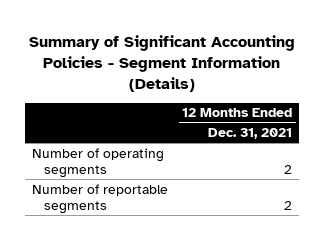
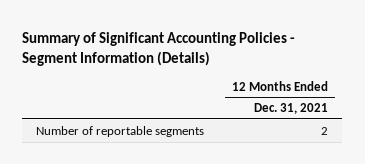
- Number of operating segments | 2

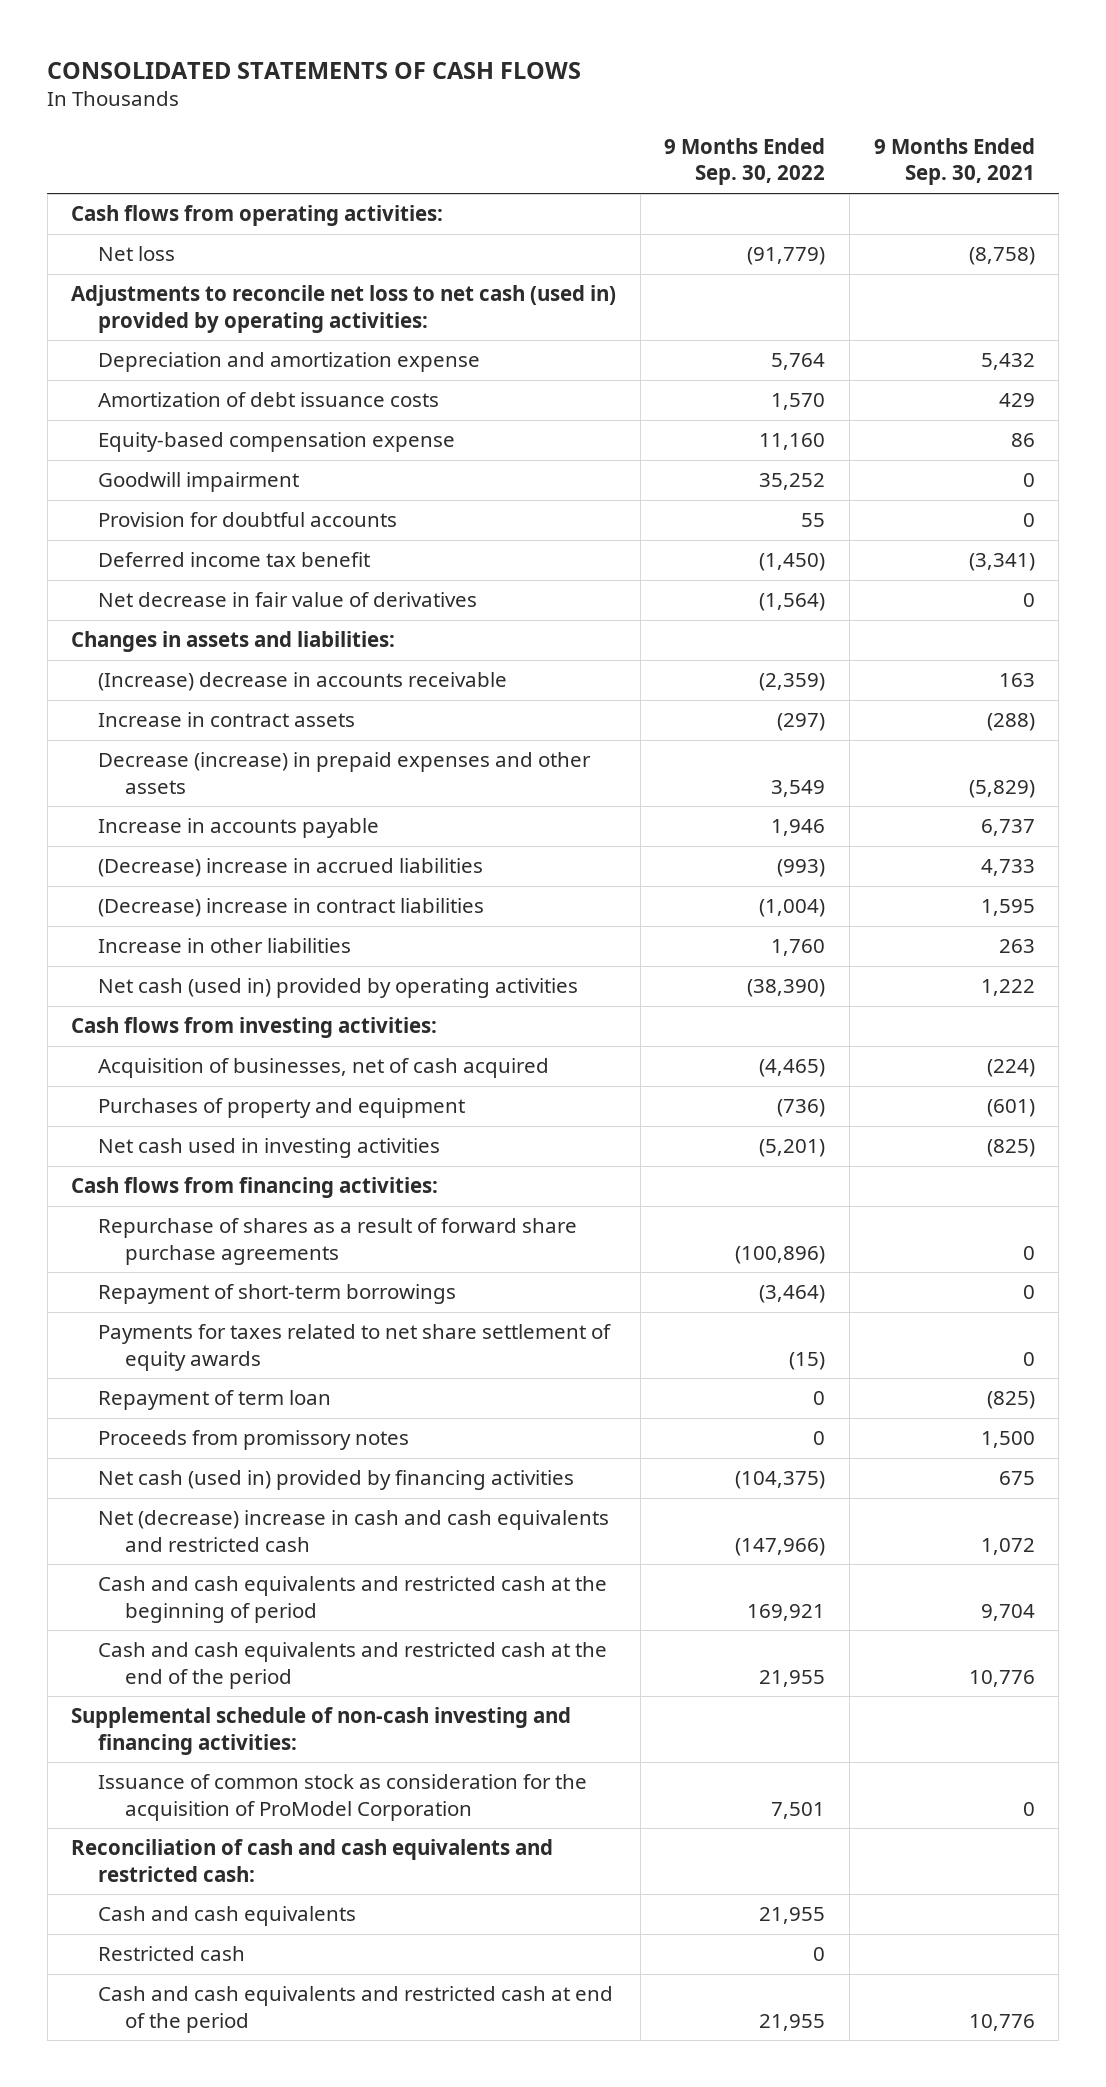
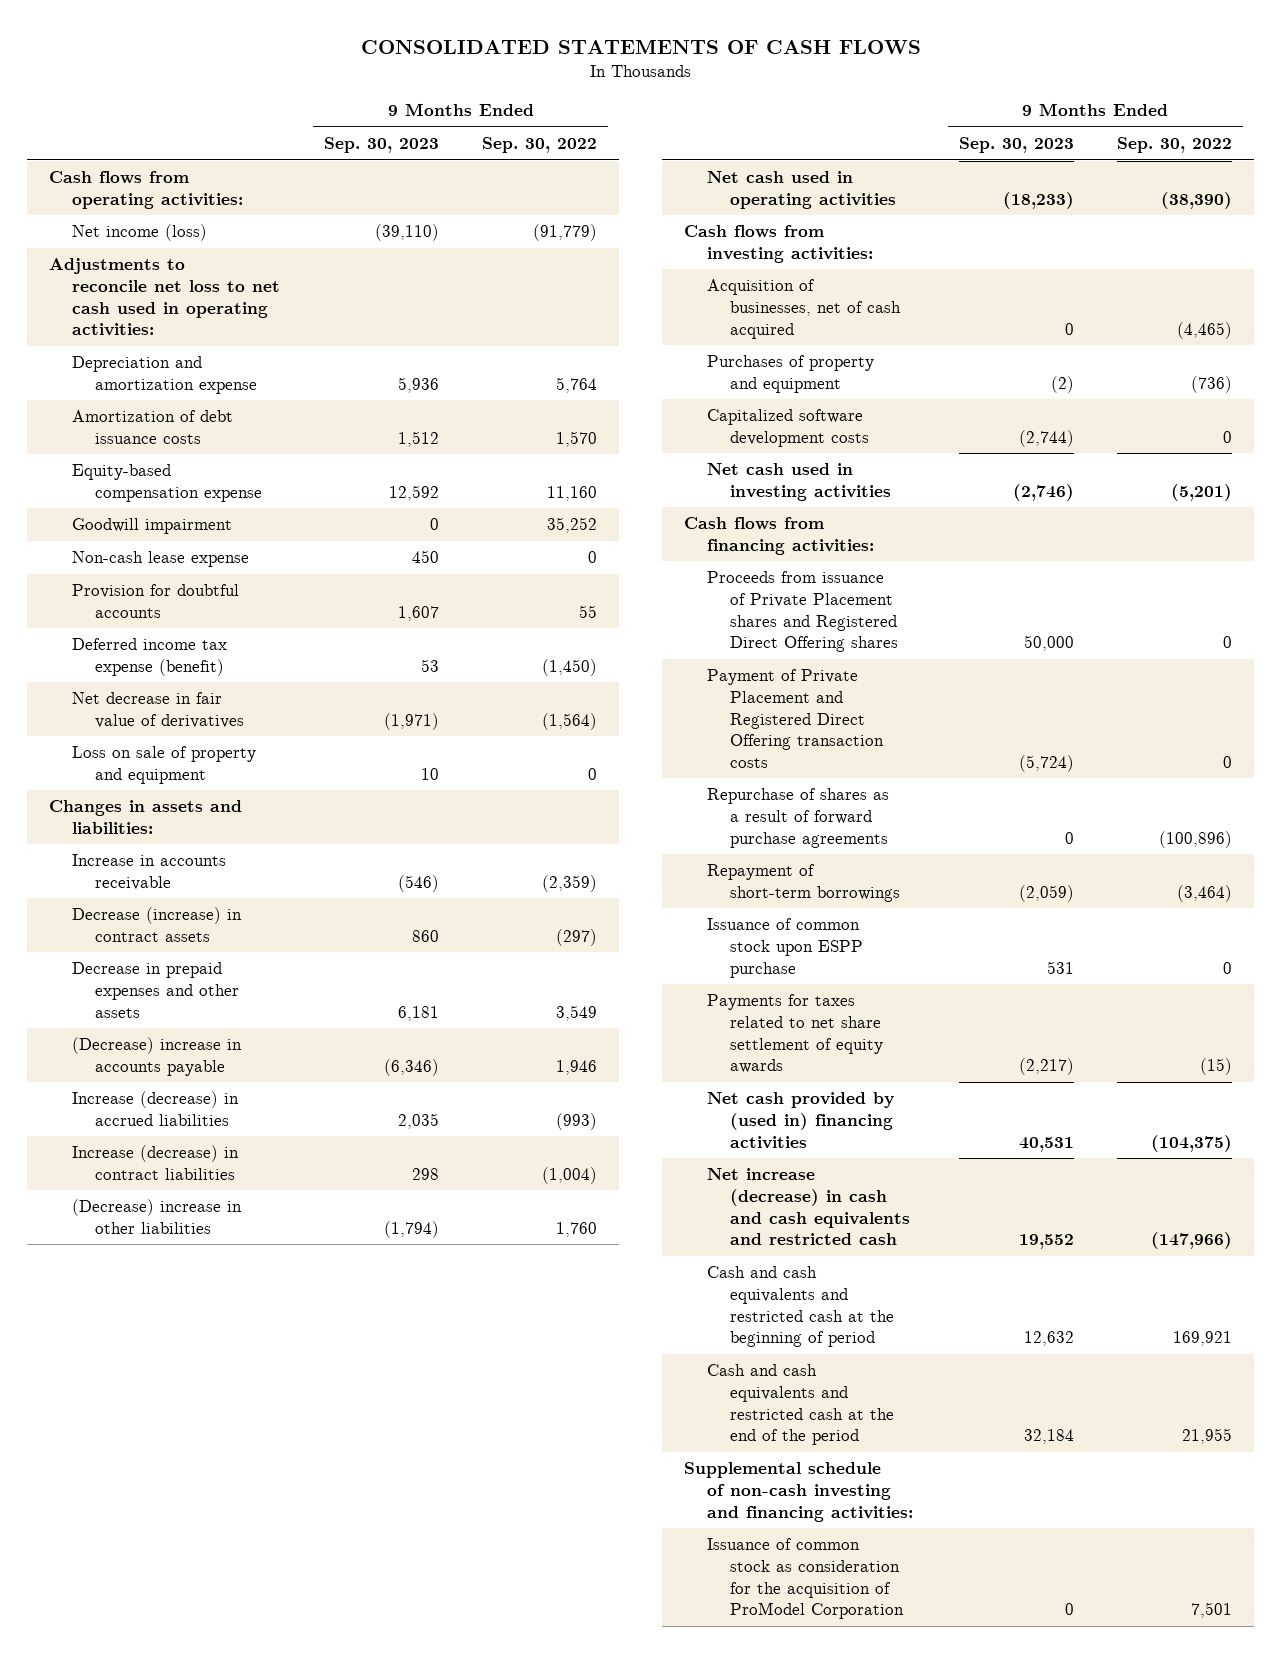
- | 9 Months Ended Sep. 30, 2022 | 9 Months Ended Sep. 30, 2021
+ | 9 Months Ended Sep. 30, 2023 | 9 Months Ended Sep. 30, 2022
- Net loss | (91,779) | (8,758)
- Adjustments to reconcile net loss to net cash (used in) provided by operating activities:
+ Net income (loss) | (39,110) | (91,779)
+ Adjustments to reconcile net loss to net cash used in operating activities:
+ Non-cash lease expense | 450 | 0
- Deferred income tax benefit | (1,450) | (3,341)
+ Deferred income tax expense (benefit) | 53 | (1,450)
+ Loss on sale of property and equipment | 10 | 0
- (Increase) decrease in accounts receivable | (2,359) | 163
- Increase in contract assets | (297) | (288)
- Decrease (increase) in prepaid expenses and other assets | 3,549 | (5,829)
- Increase in accounts payable | 1,946 | 6,737
- (Decrease) increase in accrued liabilities | (993) | 4,733
- (Decrease) increase in contract liabilities | (1,004) | 1,595
- Increase in other liabilities | 1,760 | 263
- Net cash (used in) provided by operating activities | (38,390) | 1,222
+ Increase in accounts receivable | (546) | (2,359)
+ Decrease (increase) in contract assets | 860 | (297)
+ Decrease in prepaid expenses and other assets | 6,181 | 3,549
+ (Decrease) increase in accounts payable | (6,346) | 1,946
+ Increase (decrease) in accrued liabilities | 2,035 | (993)
+ Increase (decrease) in contract liabilities | 298 | (1,004)
+ (Decrease) increase in other liabilities | (1,794) | 1,760
+ Net cash used in operating activities | (18,233) | (38,390)
+ Capitalized software development costs | (2,744) | 0
- Repurchase of shares as a result of forward share purchase agreements | (100,896) | 0
+ Proceeds from issuance of Private Placement shares and Registered Direct Offering shares | 50,000 | 0
+ Payment of Private Placement and Registered Direct Offering transaction costs | (5,724) | 0
+ Repurchase of shares as a result of forward purchase agreements | 0 | (100,896)
+ Issuance of common stock upon ESPP purchase | 531 | 0
- Repayment of term loan | 0 | (825)
- Proceeds from promissory notes | 0 | 1,500
- Net cash (used in) provided by financing activities | (104,375) | 675
- Net (decrease) increase in cash and cash equivalents and restricted cash | (147,966) | 1,072
+ Net cash provided by (used in) financing activities | 40,531 | (104,375)
+ Net increase (decrease) in cash and cash equivalents and restricted cash | 19,552 | (147,966)
- Reconciliation of cash and cash equivalents and restricted cash:
- Cash and cash equivalents | 21,955 |
- Restricted cash | 0 |
- Cash and cash equivalents and restricted cash at end of the period | 21,955 | 10,776

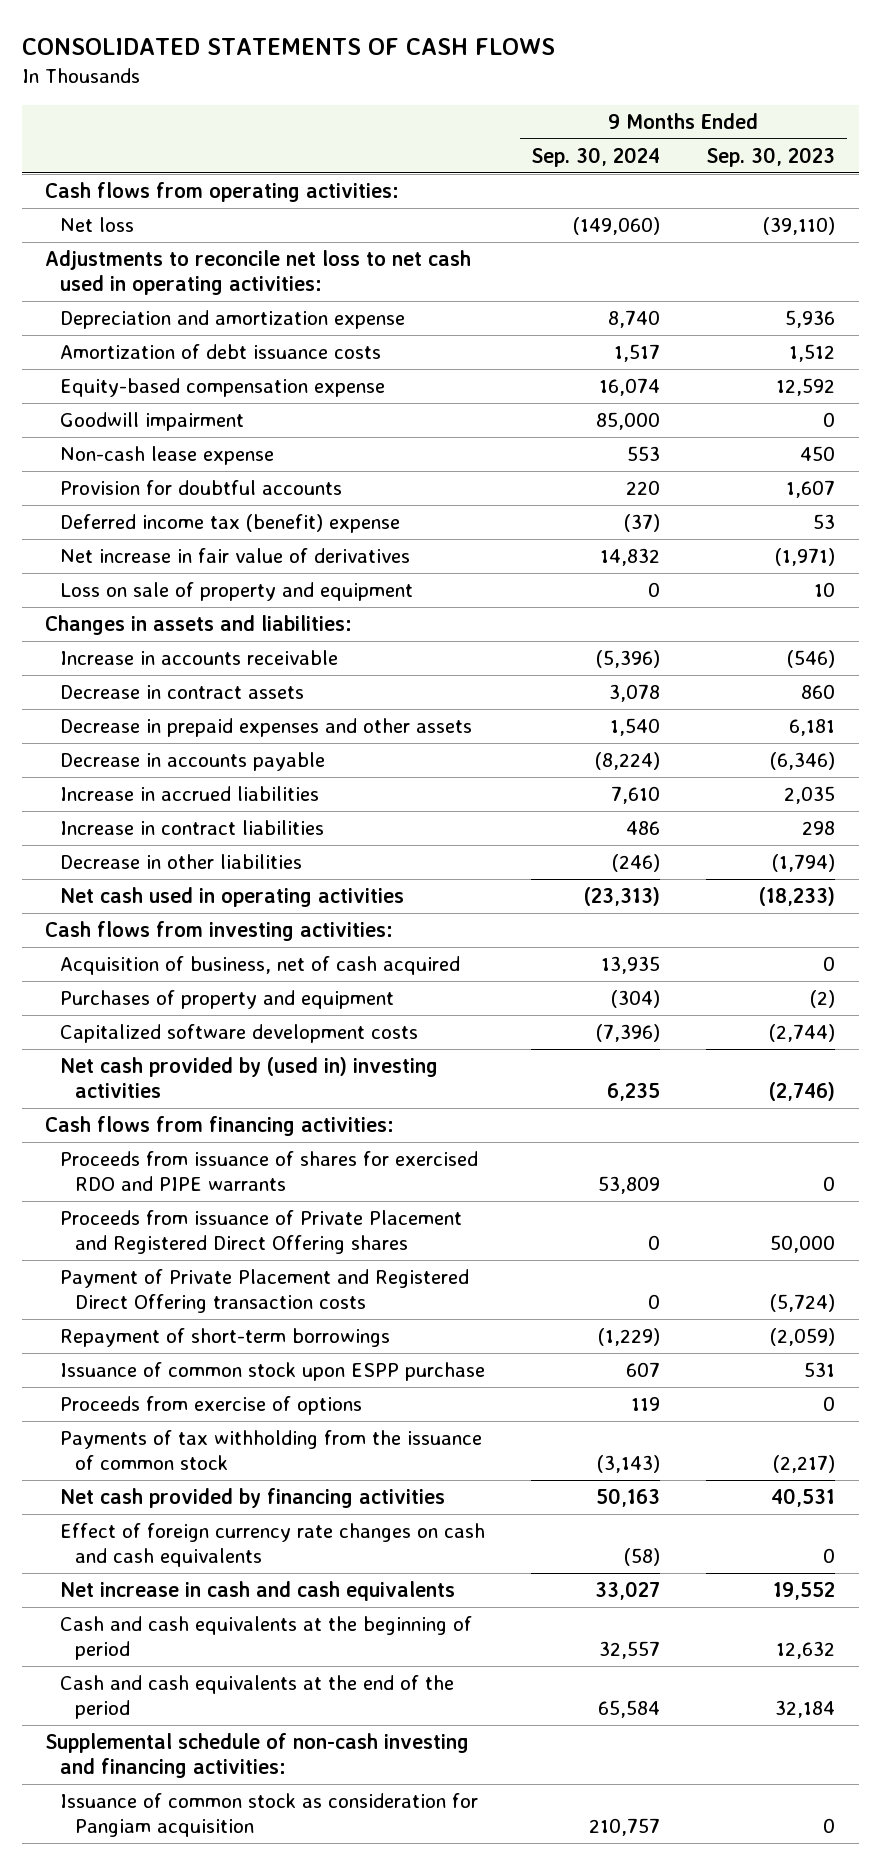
- | 9 Months Ended Sep. 30, 2023 | 9 Months Ended Sep. 30, 2022
+ | 9 Months Ended Sep. 30, 2024 | 9 Months Ended Sep. 30, 2023
- Net income (loss) | (39,110) | (91,779)
+ Net loss | (149,060) | (39,110)
- Deferred income tax expense (benefit) | 53 | (1,450)
- Net decrease in fair value of derivatives | (1,971) | (1,564)
+ Deferred income tax (benefit) expense | (37) | 53
+ Net increase in fair value of derivatives | 14,832 | (1,971)
- Decrease (increase) in contract assets | 860 | (297)
+ Decrease in contract assets | 3,078 | 860
- (Decrease) increase in accounts payable | (6,346) | 1,946
- Increase (decrease) in accrued liabilities | 2,035 | (993)
- Increase (decrease) in contract liabilities | 298 | (1,004)
- (Decrease) increase in other liabilities | (1,794) | 1,760
+ Decrease in accounts payable | (8,224) | (6,346)
+ Increase in accrued liabilities | 7,610 | 2,035
+ Increase in contract liabilities | 486 | 298
+ Decrease in other liabilities | (246) | (1,794)
- Acquisition of businesses, net of cash acquired | 0 | (4,465)
+ Acquisition of business, net of cash acquired | 13,935 | 0
- Net cash used in investing activities | (2,746) | (5,201)
+ Net cash provided by (used in) investing activities | 6,235 | (2,746)
- Proceeds from issuance of Private Placement shares and Registered Direct Offering shares | 50,000 | 0
+ Proceeds from issuance of shares for exercised RDO and PIPE warrants | 53,809 | 0
+ Proceeds from issuance of Private Placement and Registered Direct Offering shares | 0 | 50,000
- Repurchase of shares as a result of forward purchase agreements | 0 | (100,896)
- Payments for taxes related to net share settlement of equity awards | (2,217) | (15)
- Net cash provided by (used in) financing activities | 40,531 | (104,375)
- Net increase (decrease) in cash and cash equivalents and restricted cash | 19,552 | (147,966)
- Cash and cash equivalents and restricted cash at the beginning of period | 12,632 | 169,921
- Cash and cash equivalents and restricted cash at the end of the period | 32,184 | 21,955
+ Proceeds from exercise of options | 119 | 0
+ Payments of tax withholding from the issuance of common stock | (3,143) | (2,217)
+ Net cash provided by financing activities | 50,163 | 40,531
+ Effect of foreign currency rate changes on cash and cash equivalents | (58) | 0
+ Net increase in cash and cash equivalents | 33,027 | 19,552
+ Cash and cash equivalents at the beginning of period | 32,557 | 12,632
+ Cash and cash equivalents at the end of the period | 65,584 | 32,184
- Issuance of common stock as consideration for the acquisition of ProModel Corporation | 0 | 7,501
+ Issuance of common stock as consideration for Pangiam acquisition | 210,757 | 0

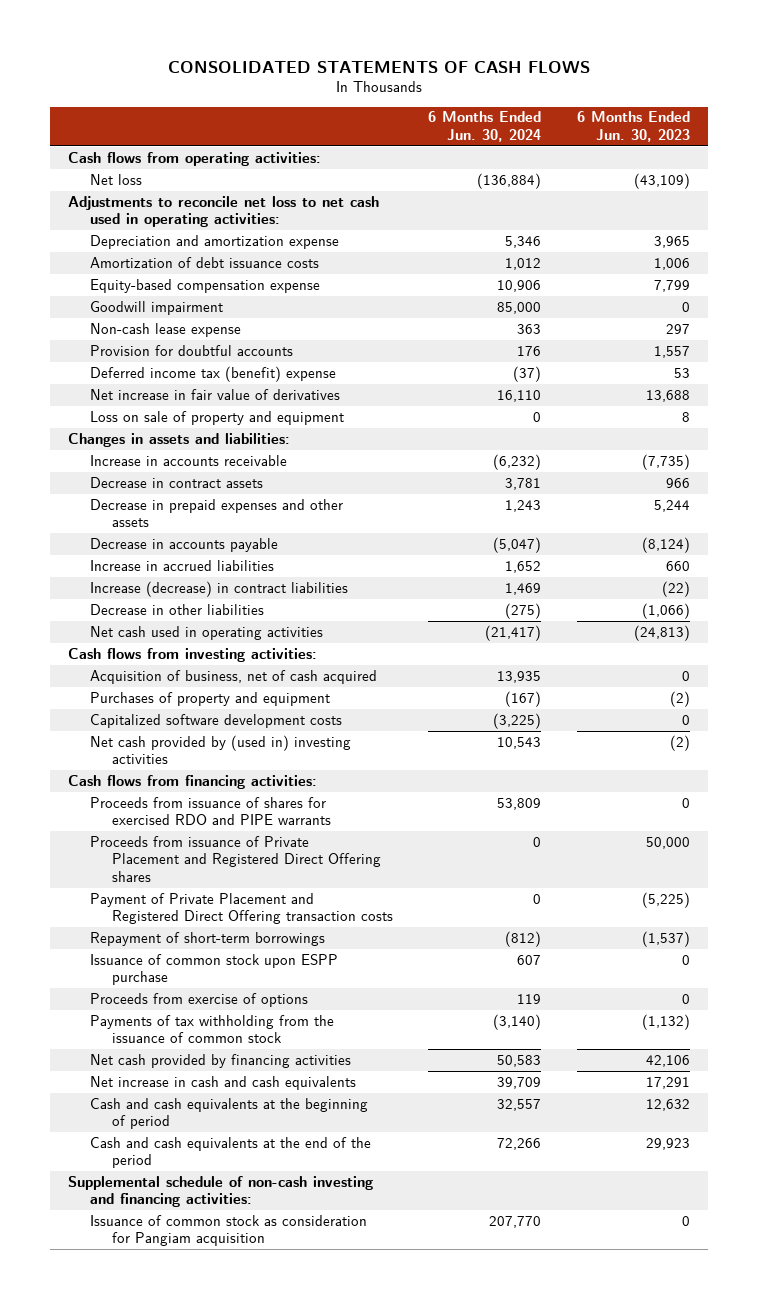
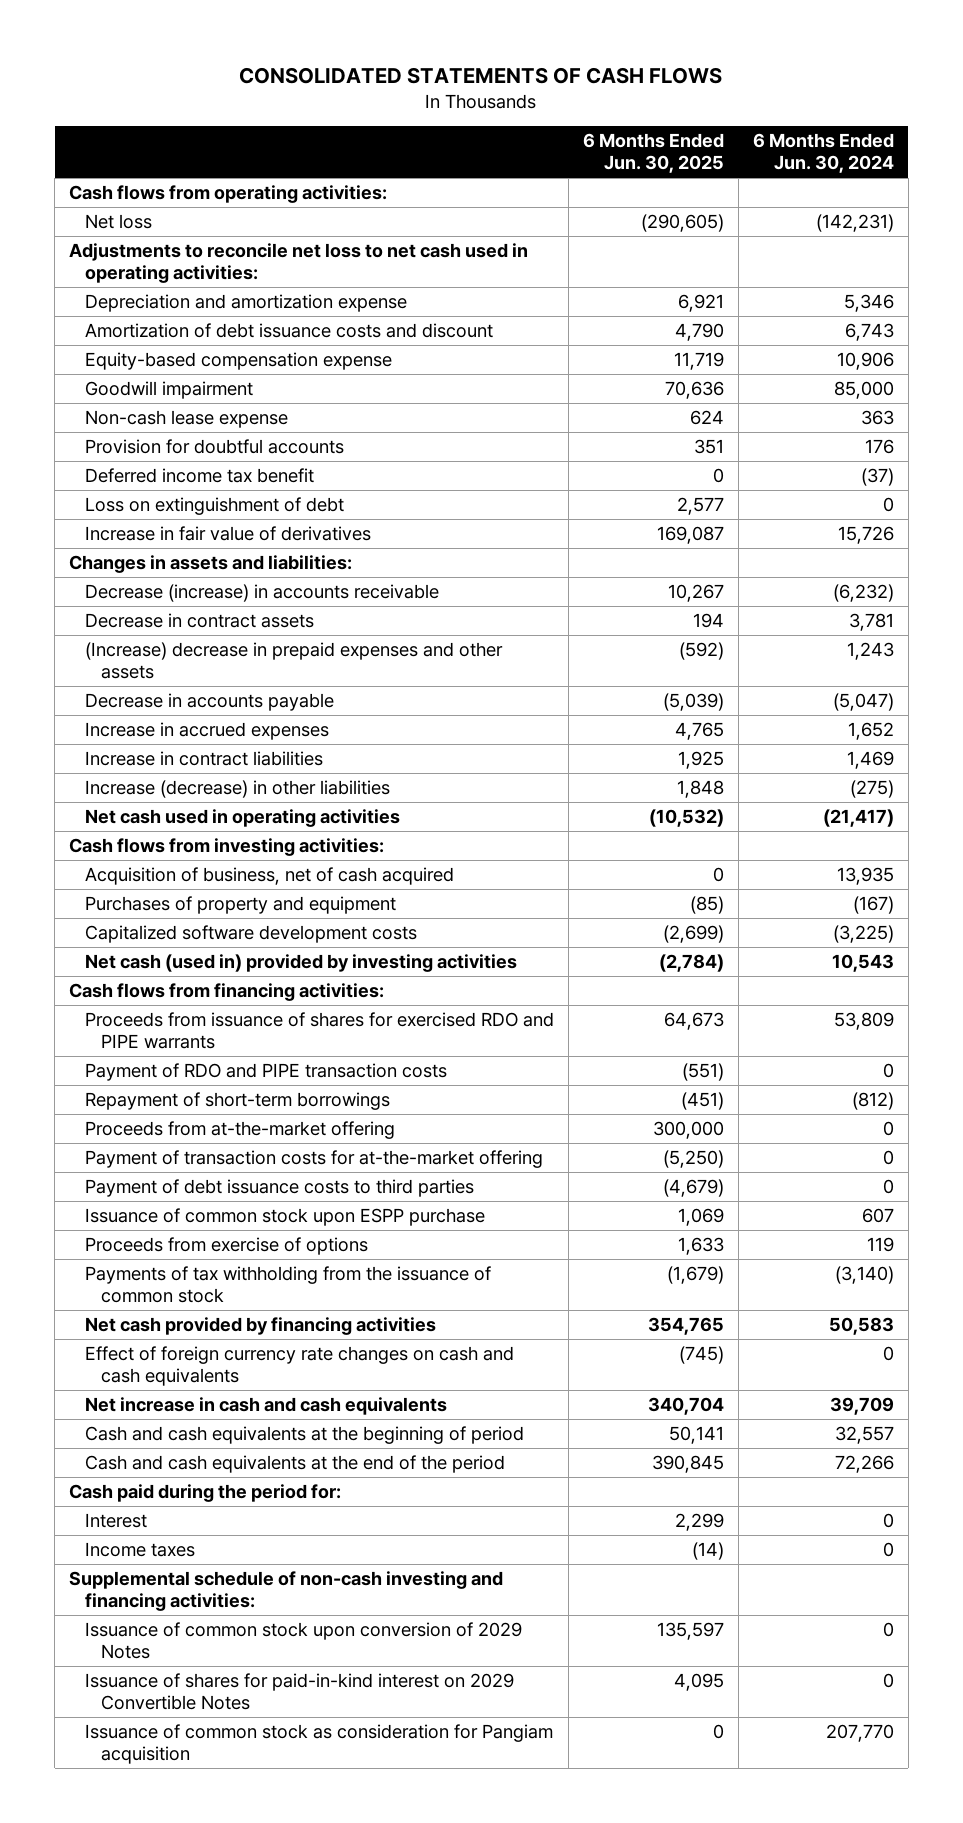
- | 6 Months Ended Jun. 30, 2024 | 6 Months Ended Jun. 30, 2023
+ | 6 Months Ended Jun. 30, 2025 | 6 Months Ended Jun. 30, 2024
- Net loss | (136,884) | (43,109)
+ Net loss | (290,605) | (142,231)
- Amortization of debt issuance costs | 1,012 | 1,006
+ Amortization of debt issuance costs and discount | 4,790 | 6,743
- Deferred income tax (benefit) expense | (37) | 53
- Net increase in fair value of derivatives | 16,110 | 13,688
- Loss on sale of property and equipment | 0 | 8
+ Deferred income tax benefit | 0 | (37)
+ Loss on extinguishment of debt | 2,577 | 0
+ Increase in fair value of derivatives | 169,087 | 15,726
- Increase in accounts receivable | (6,232) | (7,735)
+ Decrease (increase) in accounts receivable | 10,267 | (6,232)
- Decrease in prepaid expenses and other assets | 1,243 | 5,244
+ (Increase) decrease in prepaid expenses and other assets | (592) | 1,243
- Increase in accrued liabilities | 1,652 | 660
- Increase (decrease) in contract liabilities | 1,469 | (22)
- Decrease in other liabilities | (275) | (1,066)
+ Increase in accrued expenses | 4,765 | 1,652
+ Increase in contract liabilities | 1,925 | 1,469
+ Increase (decrease) in other liabilities | 1,848 | (275)
- Net cash provided by (used in) investing activities | 10,543 | (2)
+ Net cash (used in) provided by investing activities | (2,784) | 10,543
- Proceeds from issuance of Private Placement and Registered Direct Offering shares | 0 | 50,000
- Payment of Private Placement and Registered Direct Offering transaction costs | 0 | (5,225)
+ Payment of RDO and PIPE transaction costs | (551) | 0
+ Proceeds from at-the-market offering | 300,000 | 0
+ Payment of transaction costs for at-the-market offering | (5,250) | 0
+ Payment of debt issuance costs to third parties | (4,679) | 0
+ Effect of foreign currency rate changes on cash and cash equivalents | (745) | 0
+ Cash paid during the period for:
+ Interest | 2,299 | 0
+ Income taxes | (14) | 0
+ Issuance of common stock upon conversion of 2029 Notes | 135,597 | 0
+ Issuance of shares for paid-in-kind interest on 2029 Convertible Notes | 4,095 | 0

